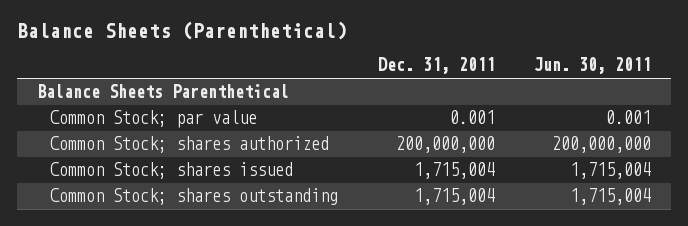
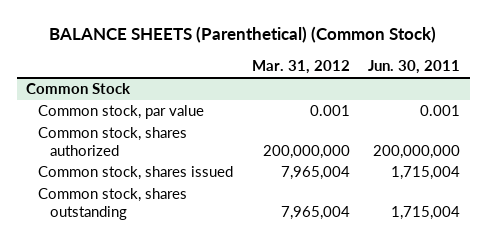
- Balance Sheets (Parenthetical)
+ BALANCE SHEETS (Parenthetical) (Common Stock)
- | Dec. 31, 2011 | Jun. 30, 2011
+ | Mar. 31, 2012 | Jun. 30, 2011
- Balance Sheets Parenthetical
- Common Stock; par value | 0.001 | 0.001
- Common Stock; shares authorized | 200,000,000 | 200,000,000
- Common Stock; shares issued | 1,715,004 | 1,715,004
- Common Stock; shares outstanding | 1,715,004 | 1,715,004
+ Common Stock
+ Common stock, par value | 0.001 | 0.001
+ Common stock, shares authorized | 200,000,000 | 200,000,000
+ Common stock, shares issued | 7,965,004 | 1,715,004
+ Common stock, shares outstanding | 7,965,004 | 1,715,004

